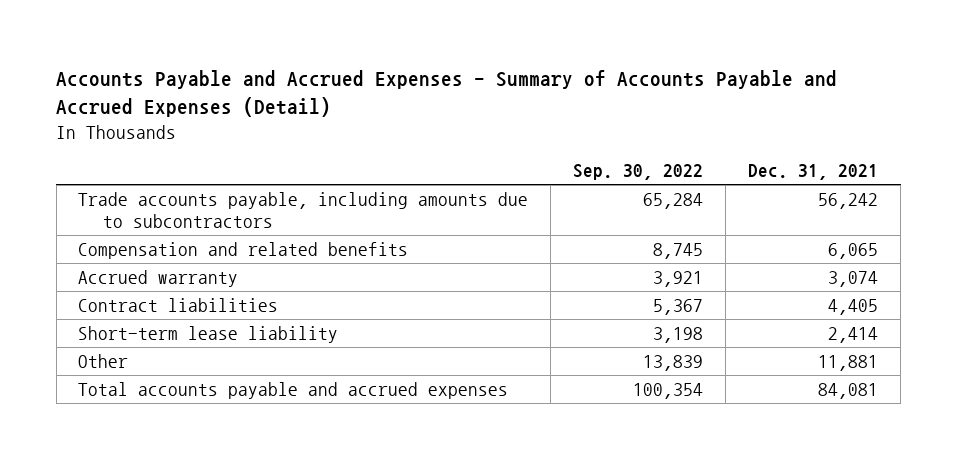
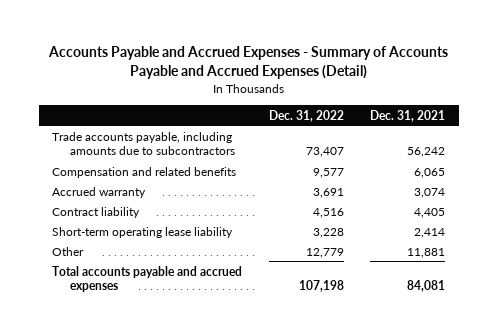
- | Sep. 30, 2022 | Dec. 31, 2021
+ | Dec. 31, 2022 | Dec. 31, 2021
- Contract liabilities | 5,367 | 4,405
- Short-term lease liability | 3,198 | 2,414
+ Contract liability | 4,516 | 4,405
+ Short-term operating lease liability | 3,228 | 2,414

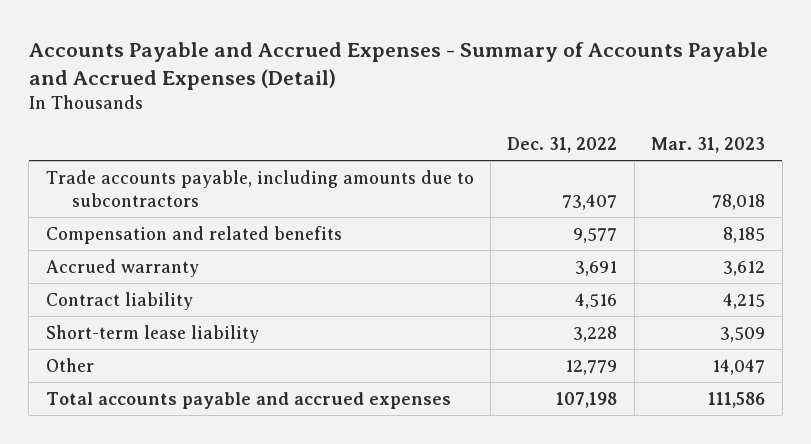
- | Dec. 31, 2022 | Dec. 31, 2021
+ | Dec. 31, 2022 | Mar. 31, 2023
- Short-term operating lease liability | 3,228 | 2,414
+ Short-term lease liability | 3,228 | 3,509

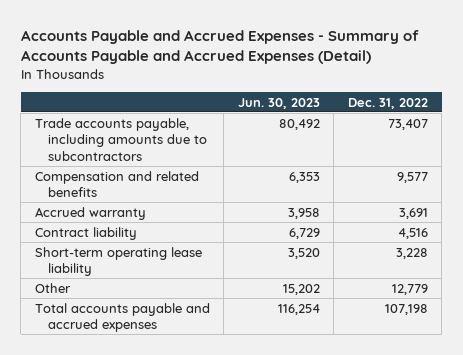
- | Dec. 31, 2022 | Mar. 31, 2023
+ | Jun. 30, 2023 | Dec. 31, 2022
- Short-term lease liability | 3,228 | 3,509
+ Short-term operating lease liability | 3,520 | 3,228

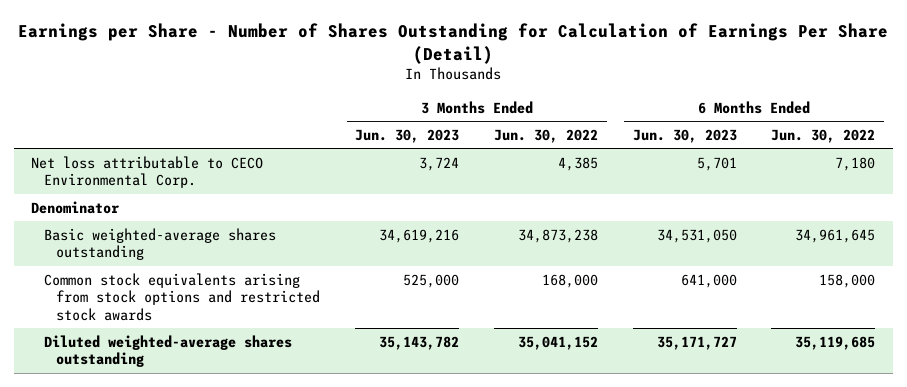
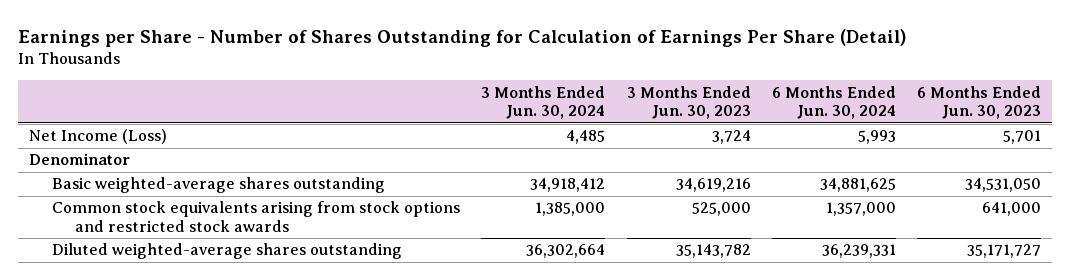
- | 3 Months Ended Jun. 30, 2023 | 3 Months Ended Jun. 30, 2022 | 6 Months Ended Jun. 30, 2023 | 6 Months Ended Jun. 30, 2022
+ | 3 Months Ended Jun. 30, 2024 | 3 Months Ended Jun. 30, 2023 | 6 Months Ended Jun. 30, 2024 | 6 Months Ended Jun. 30, 2023
- Net loss attributable to CECO Environmental Corp. | 3,724 | 4,385 | 5,701 | 7,180
+ Net Income (Loss) | 4,485 | 3,724 | 5,993 | 5,701

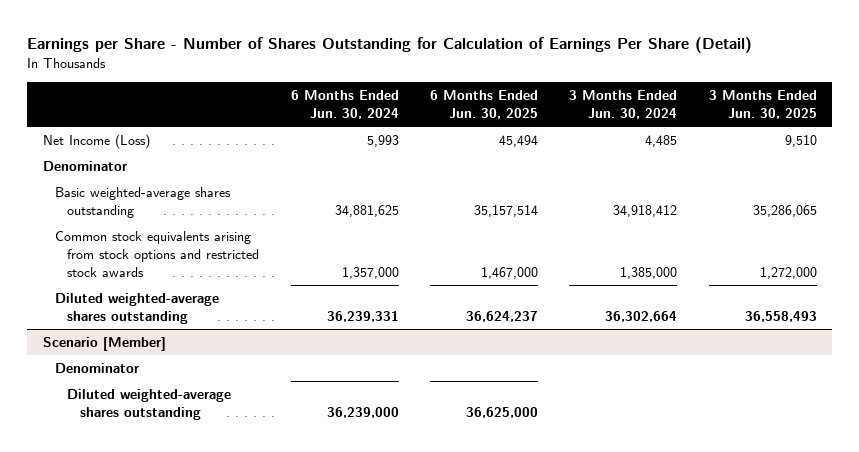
- | 3 Months Ended Jun. 30, 2024 | 3 Months Ended Jun. 30, 2023 | 6 Months Ended Jun. 30, 2024 | 6 Months Ended Jun. 30, 2023
+ | 6 Months Ended Jun. 30, 2024 | 6 Months Ended Jun. 30, 2025 | 3 Months Ended Jun. 30, 2024 | 3 Months Ended Jun. 30, 2025
+ Scenario [Member]
+ Denominator
+ Diluted weighted-average shares outstanding | 36,239,000 | 36,625,000 | |

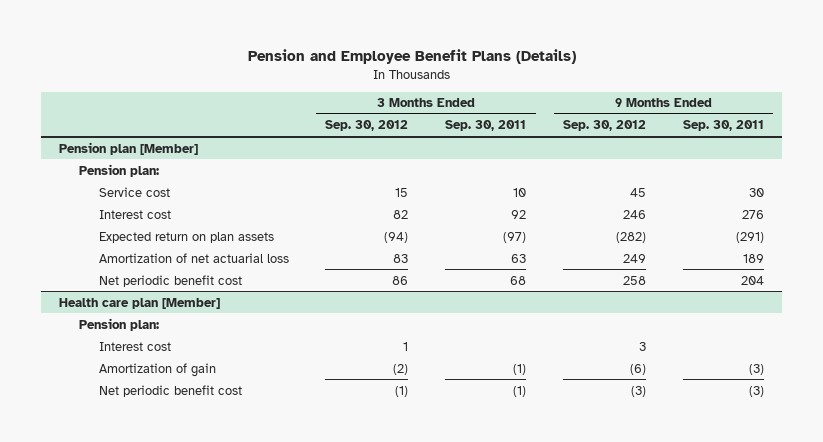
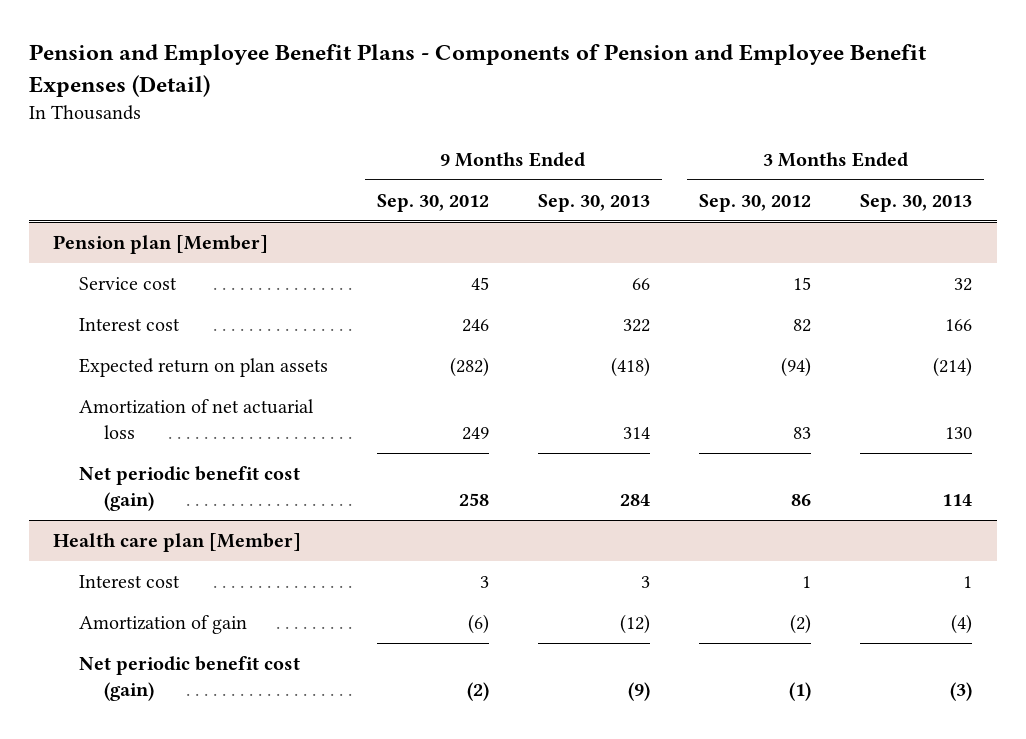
- Pension and Employee Benefit Plans (Details)
+ Pension and Employee Benefit Plans - Components of Pension and Employee Benefit Expenses (Detail)
- | 3 Months Ended Sep. 30, 2012 | 3 Months Ended Sep. 30, 2011 | 9 Months Ended Sep. 30, 2012 | 9 Months Ended Sep. 30, 2011
+ | 9 Months Ended Sep. 30, 2012 | 9 Months Ended Sep. 30, 2013 | 3 Months Ended Sep. 30, 2012 | 3 Months Ended Sep. 30, 2013
@ Pension plan [Member]
- Pension plan:
- Net periodic benefit cost | 86 | 68 | 258 | 204
+ Net periodic benefit cost (gain) | 258 | 284 | 86 | 114
@ Health care plan [Member]
- Pension plan:
- Net periodic benefit cost | (1) | (1) | (3) | (3)
+ Net periodic benefit cost (gain) | (2) | (9) | (1) | (3)

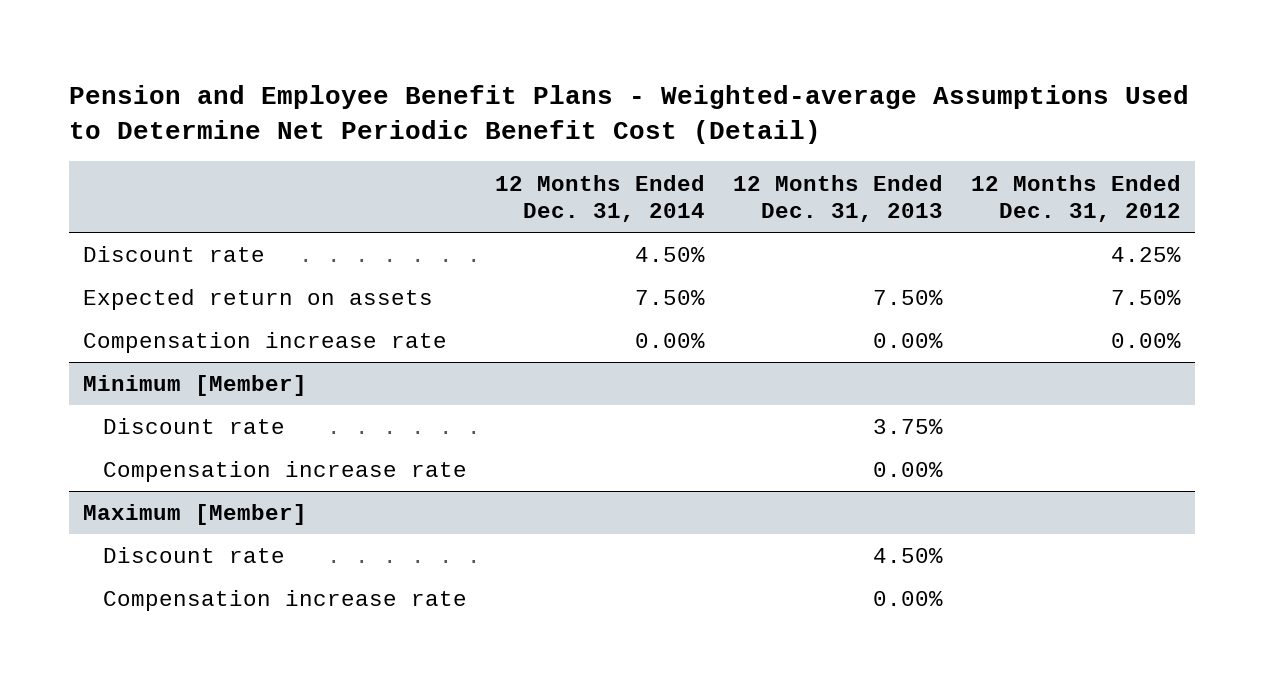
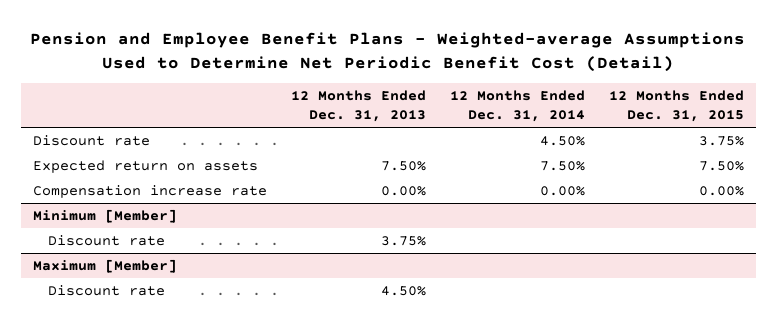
- | 12 Months Ended Dec. 31, 2014 | 12 Months Ended Dec. 31, 2013 | 12 Months Ended Dec. 31, 2012
+ | 12 Months Ended Dec. 31, 2013 | 12 Months Ended Dec. 31, 2014 | 12 Months Ended Dec. 31, 2015
@ Minimum [Member]
- Compensation increase rate | | 0.00% |
@ Maximum [Member]
- Compensation increase rate | | 0.00% |

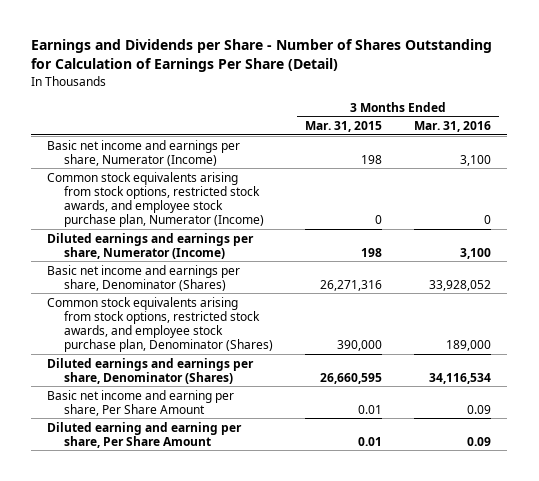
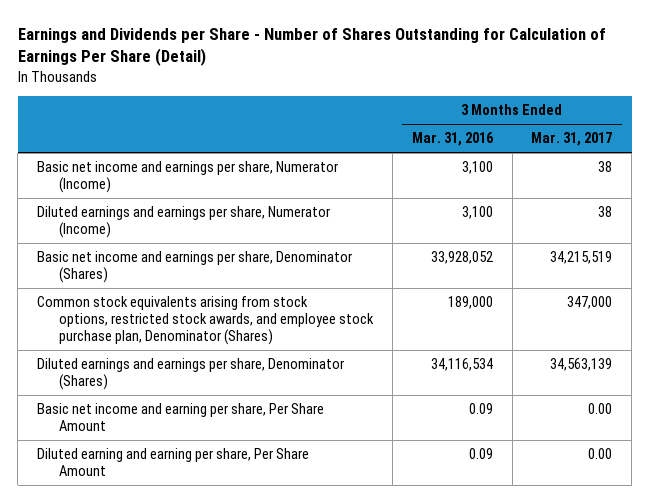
- | 3 Months Ended Mar. 31, 2015 | 3 Months Ended Mar. 31, 2016
+ | 3 Months Ended Mar. 31, 2016 | 3 Months Ended Mar. 31, 2017
- Common stock equivalents arising from stock options, restricted stock awards, and employee stock purchase plan, Numerator (Income) | 0 | 0

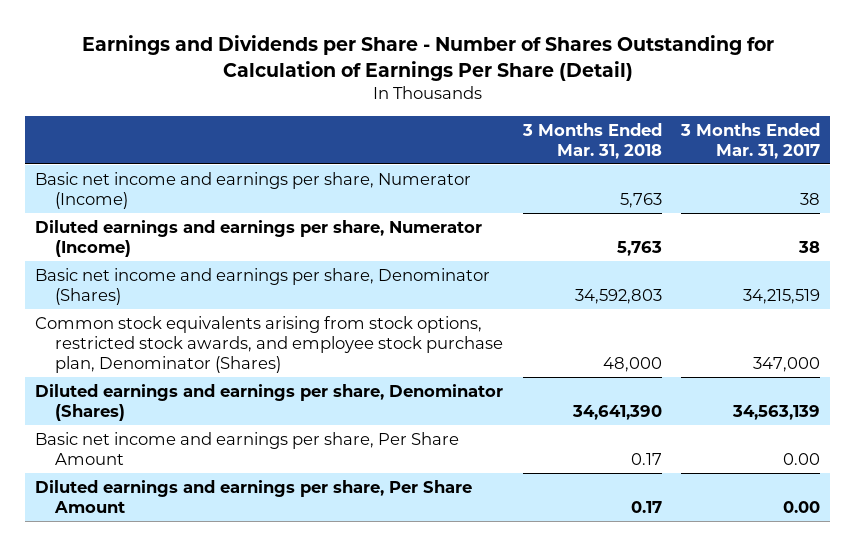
- | 3 Months Ended Mar. 31, 2016 | 3 Months Ended Mar. 31, 2017
+ | 3 Months Ended Mar. 31, 2018 | 3 Months Ended Mar. 31, 2017
- Basic net income and earning per share, Per Share Amount | 0.09 | 0.00
- Diluted earning and earning per share, Per Share Amount | 0.09 | 0.00
+ Basic net income and earnings per share, Per Share Amount | 0.17 | 0.00
+ Diluted earnings and earnings per share, Per Share Amount | 0.17 | 0.00

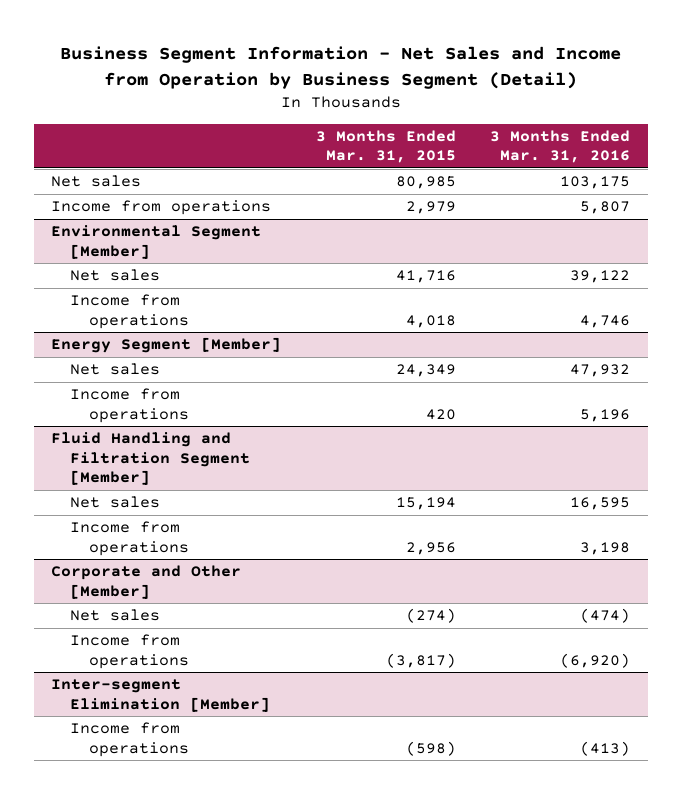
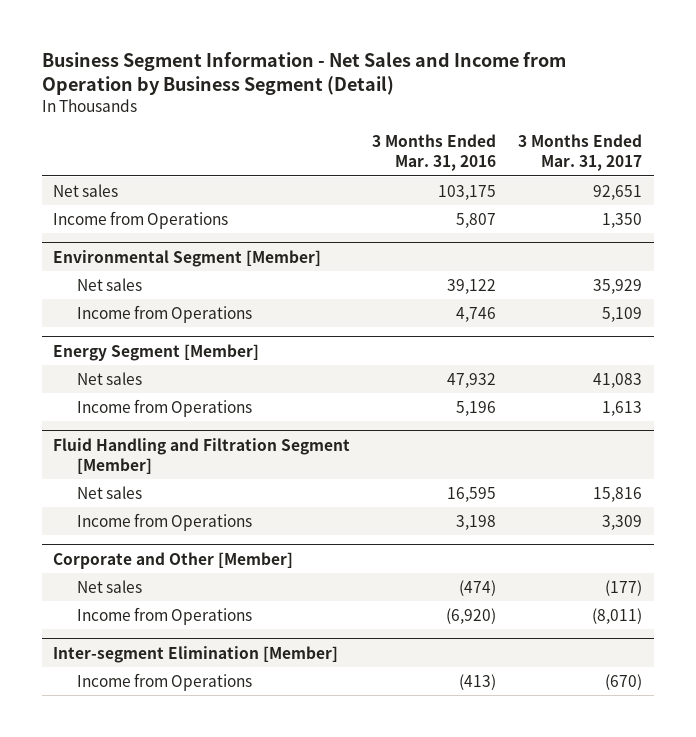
- | 3 Months Ended Mar. 31, 2015 | 3 Months Ended Mar. 31, 2016
+ | 3 Months Ended Mar. 31, 2016 | 3 Months Ended Mar. 31, 2017
- Income from operations | 2,979 | 5,807
+ Income from Operations | 5,807 | 1,350
@ Environmental Segment [Member]
- Income from operations | 4,018 | 4,746
+ Income from Operations | 4,746 | 5,109
@ Energy Segment [Member]
- Income from operations | 420 | 5,196
+ Income from Operations | 5,196 | 1,613
@ Fluid Handling and Filtration Segment [Member]
- Income from operations | 2,956 | 3,198
+ Income from Operations | 3,198 | 3,309
@ Corporate and Other [Member]
- Income from operations | (3,817) | (6,920)
+ Income from Operations | (6,920) | (8,011)
@ Inter-segment Elimination [Member]
- Income from operations | (598) | (413)
+ Income from Operations | (413) | (670)

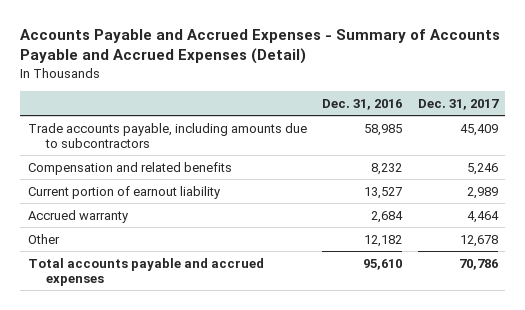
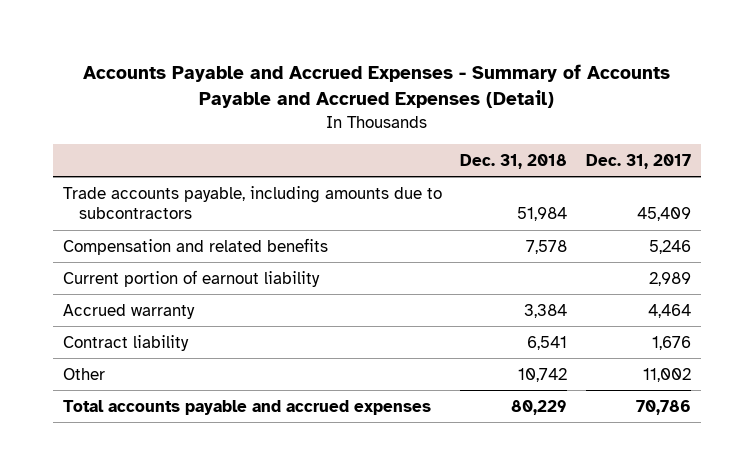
- | Dec. 31, 2016 | Dec. 31, 2017
+ | Dec. 31, 2018 | Dec. 31, 2017
- Other | 12,182 | 12,678
+ Contract liability | 6,541 | 1,676
+ Other | 10,742 | 11,002

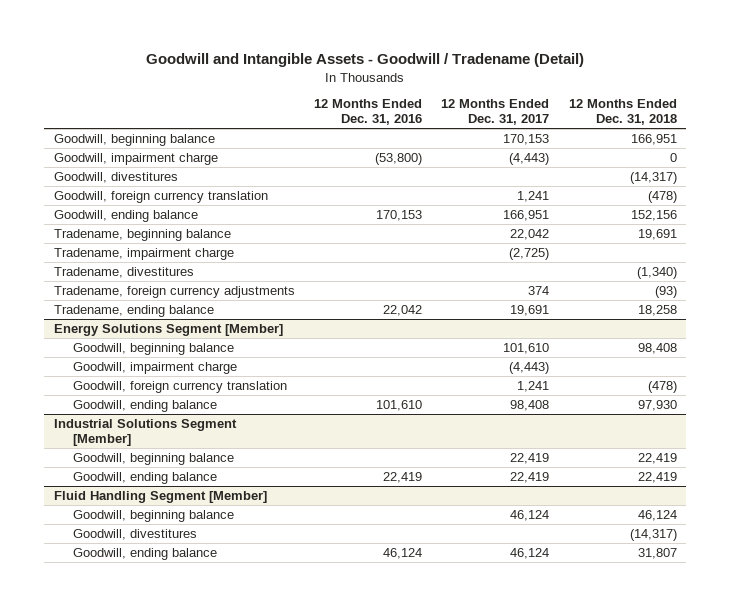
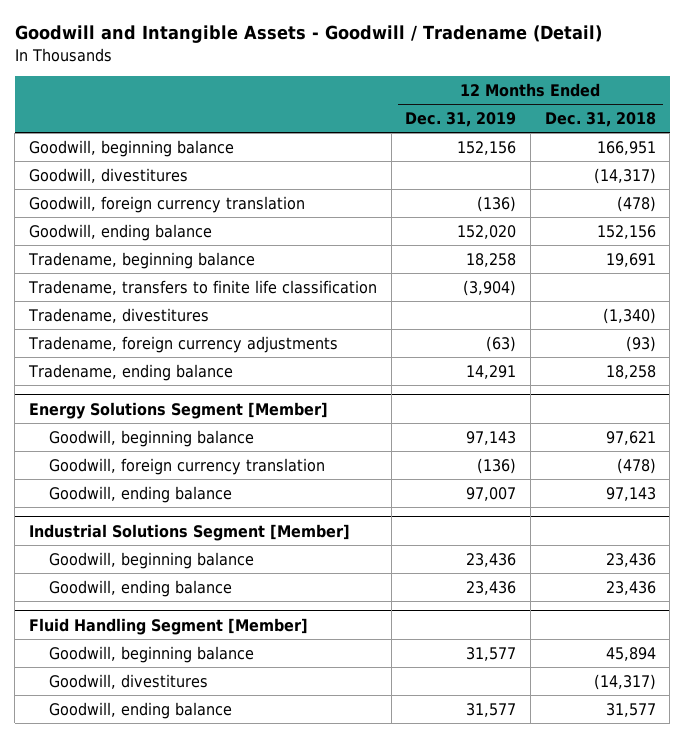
- | 12 Months Ended Dec. 31, 2016 | 12 Months Ended Dec. 31, 2017 | 12 Months Ended Dec. 31, 2018
+ | 12 Months Ended Dec. 31, 2019 | 12 Months Ended Dec. 31, 2018
- Goodwill, impairment charge | (53,800) | (4,443) | 0
- Tradename, impairment charge | | (2,725) |
+ Tradename, transfers to finite life classification | (3,904) |
@ Energy Solutions Segment [Member]
- Goodwill, beginning balance | | 101,610 | 98,408
- Goodwill, impairment charge | | (4,443) |
+ Goodwill, beginning balance | 97,143 | 97,621
- Goodwill, ending balance | 101,610 | 98,408 | 97,930
+ Goodwill, ending balance | 97,007 | 97,143
@ Industrial Solutions Segment [Member]
- Goodwill, beginning balance | | 22,419 | 22,419
- Goodwill, ending balance | 22,419 | 22,419 | 22,419
+ Goodwill, beginning balance | 23,436 | 23,436
+ Goodwill, ending balance | 23,436 | 23,436
@ Fluid Handling Segment [Member]
- Goodwill, beginning balance | | 46,124 | 46,124
+ Goodwill, beginning balance | 31,577 | 45,894
- Goodwill, ending balance | 46,124 | 46,124 | 31,807
+ Goodwill, ending balance | 31,577 | 31,577

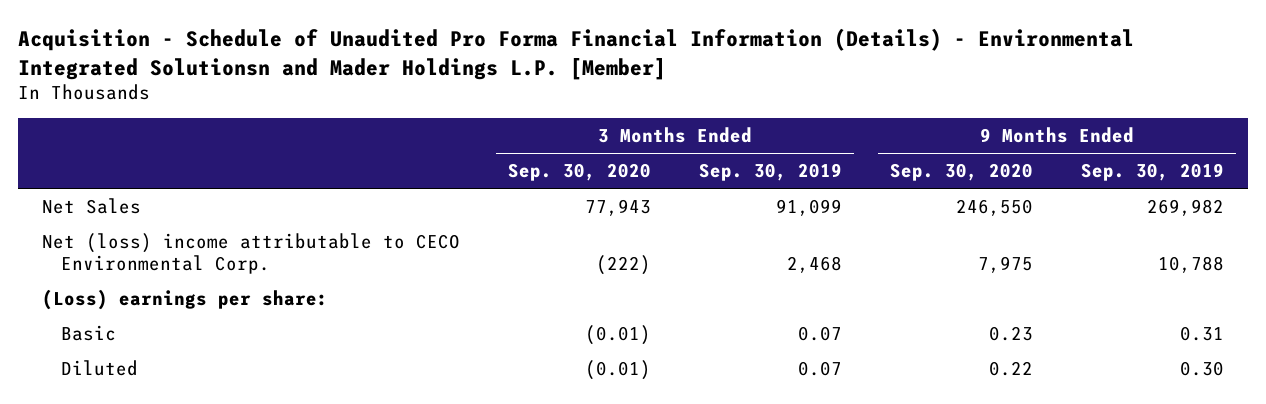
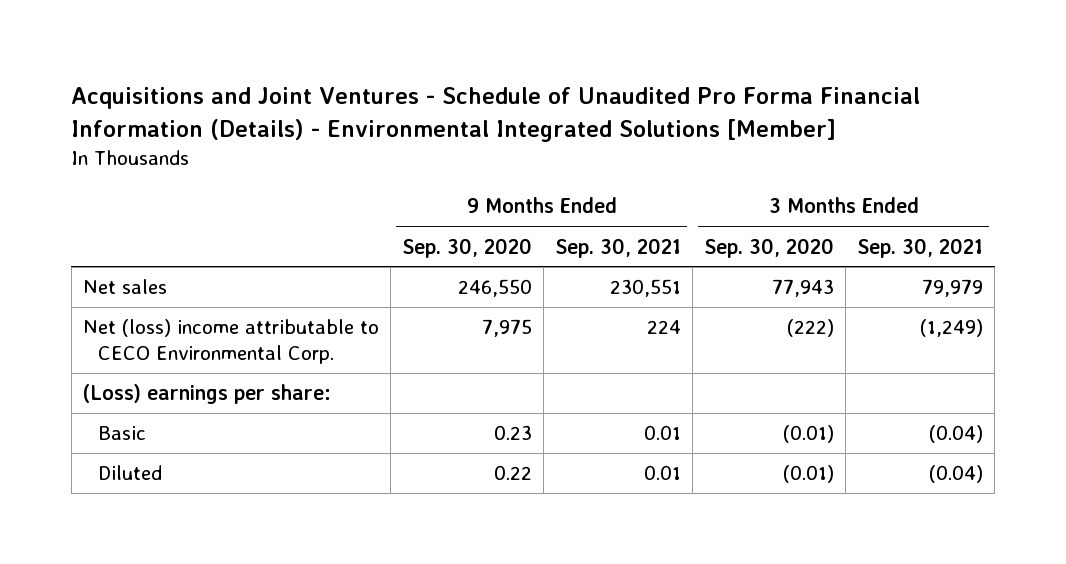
- Acquisition - Schedule of Unaudited Pro Forma Financial Information (Details) - Environmental Integrated Solutionsn and Mader Holdings L.P. [Member]
+ Acquisitions and Joint Ventures - Schedule of Unaudited Pro Forma Financial Information (Details) - Environmental Integrated Solutions [Member]
- | 3 Months Ended Sep. 30, 2020 | 3 Months Ended Sep. 30, 2019 | 9 Months Ended Sep. 30, 2020 | 9 Months Ended Sep. 30, 2019
+ | 9 Months Ended Sep. 30, 2020 | 9 Months Ended Sep. 30, 2021 | 3 Months Ended Sep. 30, 2020 | 3 Months Ended Sep. 30, 2021
- Net Sales | 77,943 | 91,099 | 246,550 | 269,982
+ Net sales | 246,550 | 230,551 | 77,943 | 79,979

